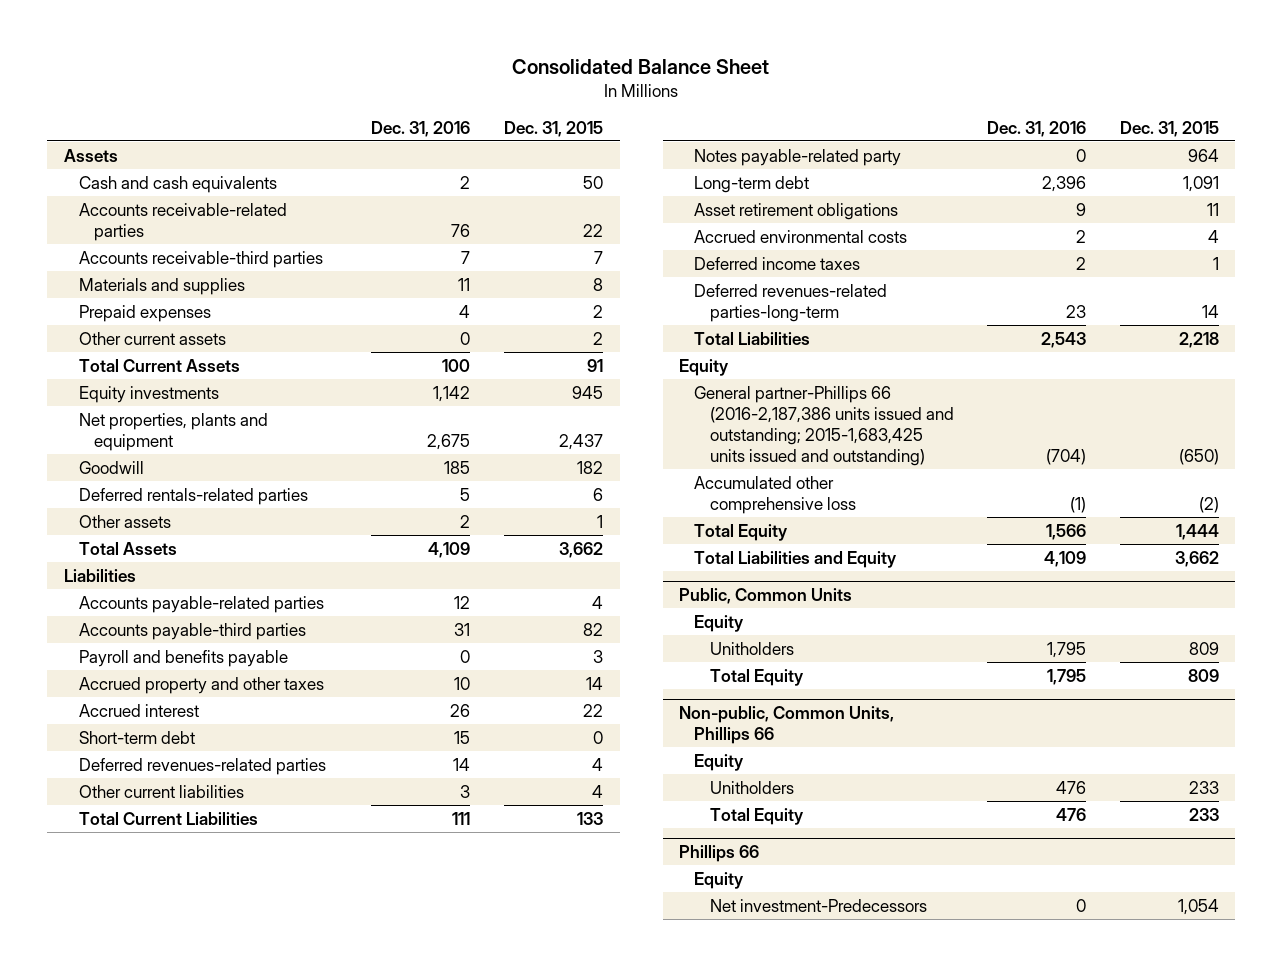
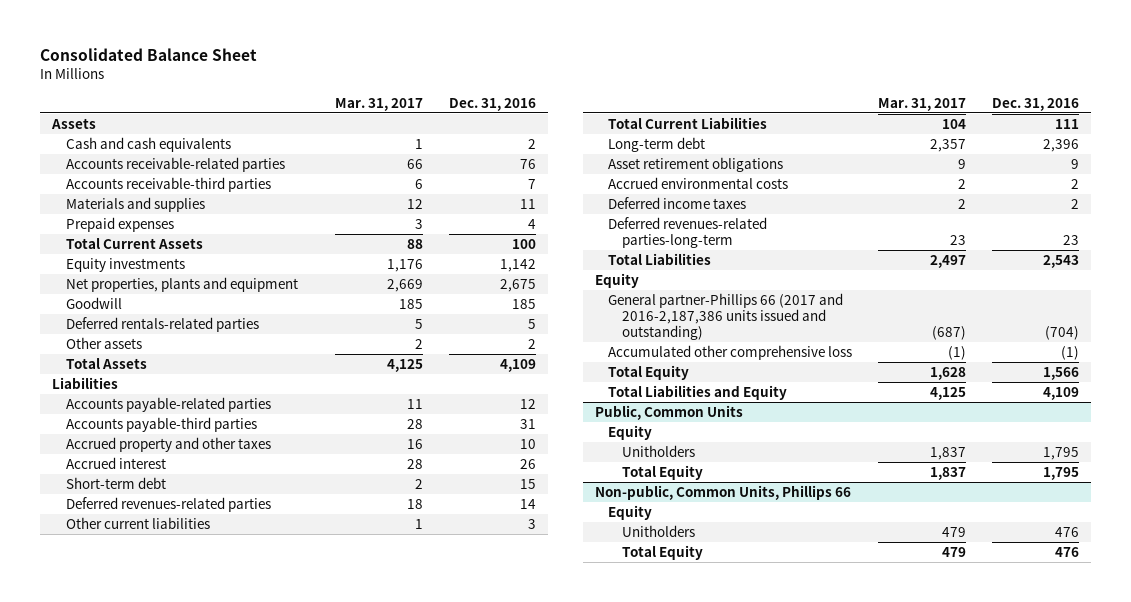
- | Dec. 31, 2016 | Dec. 31, 2015
+ | Mar. 31, 2017 | Dec. 31, 2016
- Other current assets | 0 | 2
- Payroll and benefits payable | 0 | 3
- Notes payable-related party | 0 | 964
- General partner-Phillips 66 (2016-2,187,386 units issued and outstanding; 2015-1,683,425 units issued and outstanding) | (704) | (650)
+ General partner-Phillips 66 (2017 and 2016-2,187,386 units issued and outstanding) | (687) | (704)
- Phillips 66
- Equity
- Net investment-Predecessors | 0 | 1,054

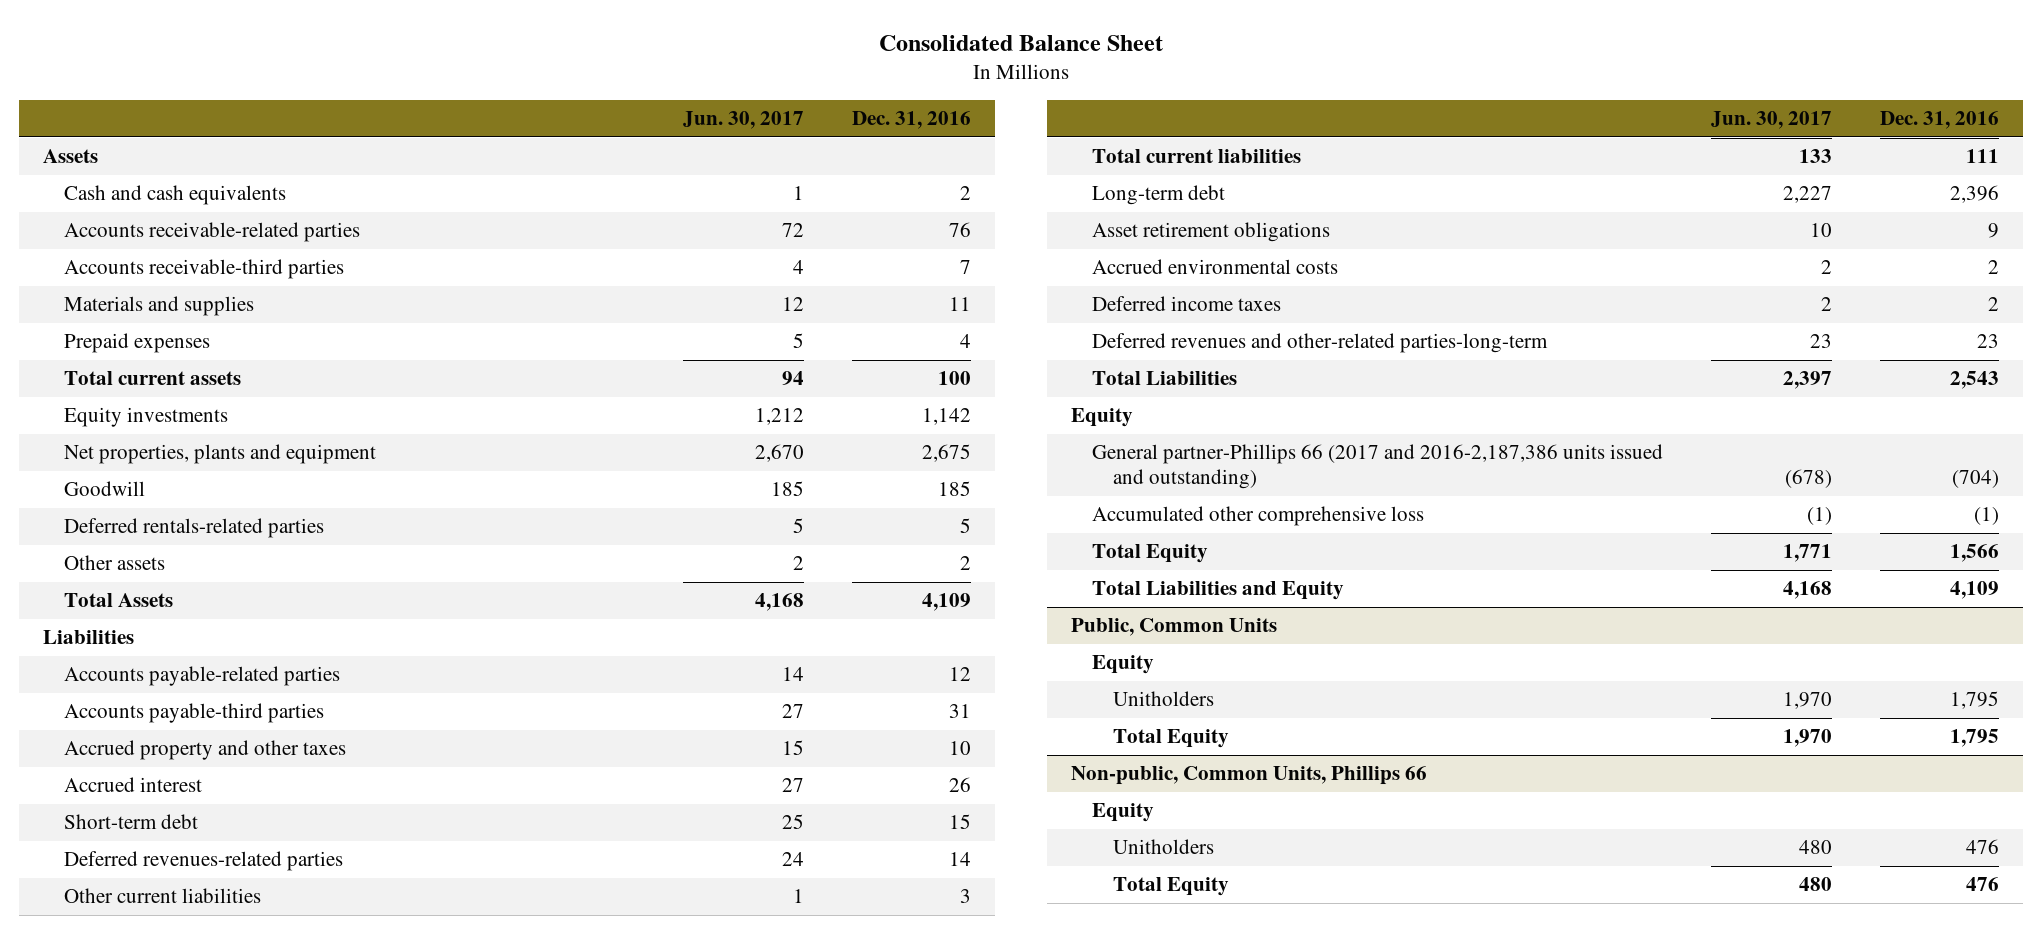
- | Mar. 31, 2017 | Dec. 31, 2016
+ | Jun. 30, 2017 | Dec. 31, 2016
- Total Current Assets | 88 | 100
+ Total current assets | 94 | 100
- Total Current Liabilities | 104 | 111
+ Total current liabilities | 133 | 111
- Deferred revenues-related parties-long-term | 23 | 23
+ Deferred revenues and other-related parties-long-term | 23 | 23

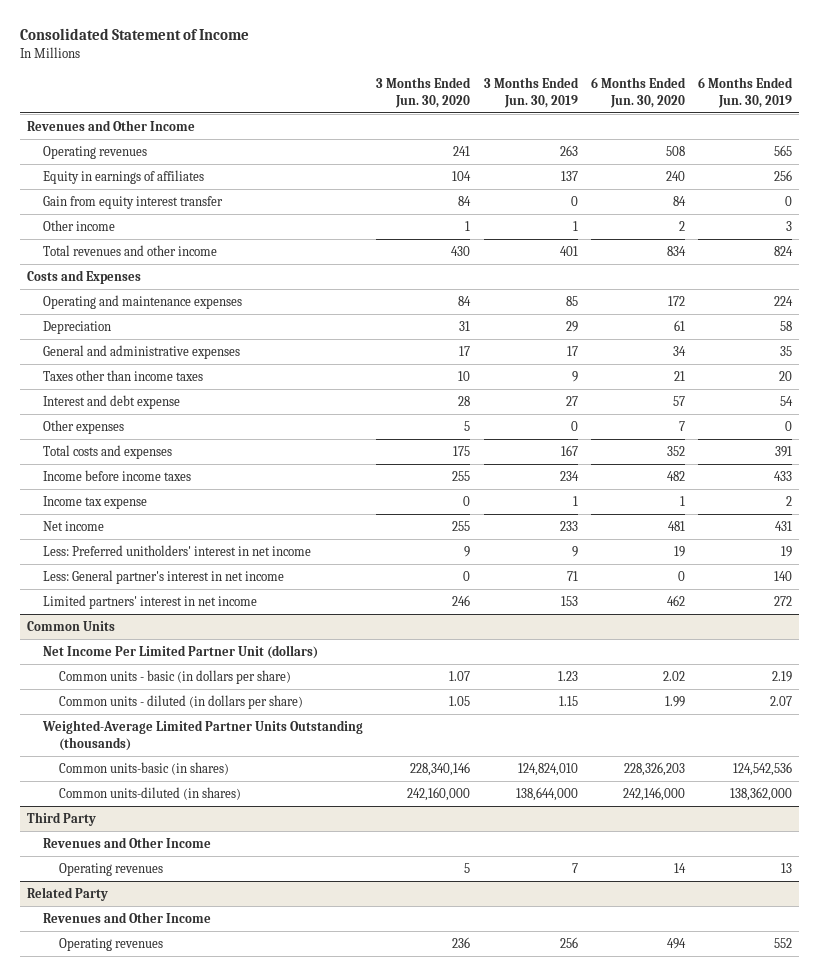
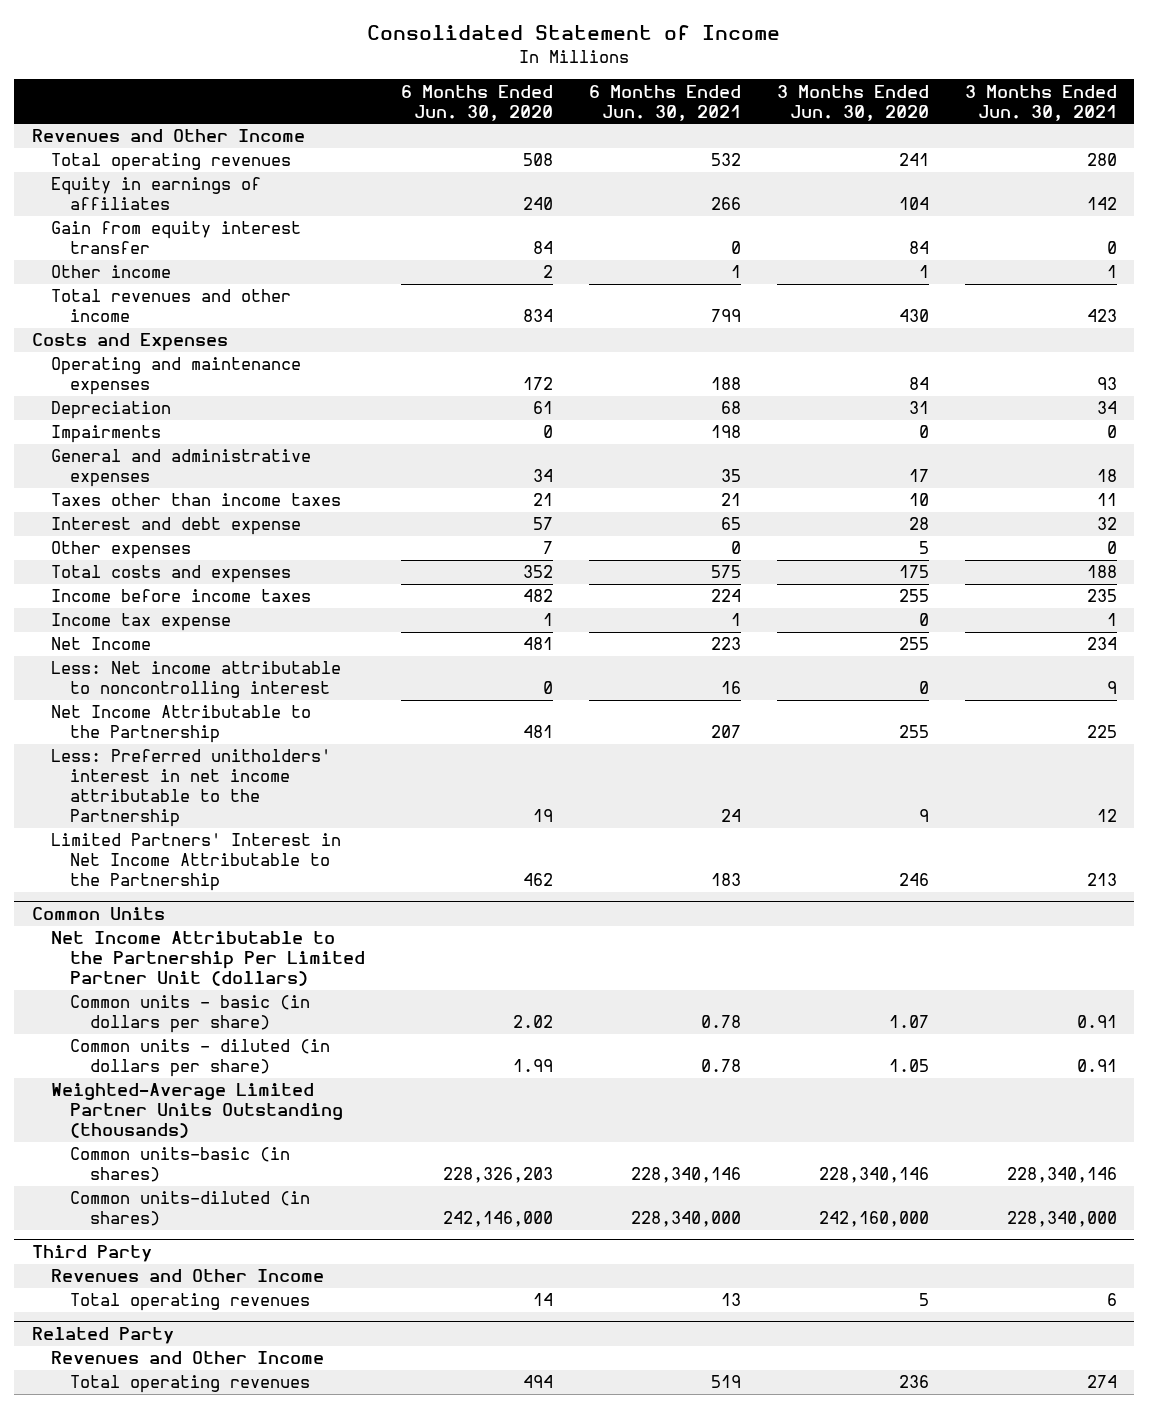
- | 3 Months Ended Jun. 30, 2020 | 3 Months Ended Jun. 30, 2019 | 6 Months Ended Jun. 30, 2020 | 6 Months Ended Jun. 30, 2019
+ | 6 Months Ended Jun. 30, 2020 | 6 Months Ended Jun. 30, 2021 | 3 Months Ended Jun. 30, 2020 | 3 Months Ended Jun. 30, 2021
- Operating revenues | 241 | 263 | 508 | 565
+ Total operating revenues | 508 | 532 | 241 | 280
+ Impairments | 0 | 198 | 0 | 0
- Net income | 255 | 233 | 481 | 431
- Less: Preferred unitholders' interest in net income | 9 | 9 | 19 | 19
- Less: General partner's interest in net income | 0 | 71 | 0 | 140
- Limited partners' interest in net income | 246 | 153 | 462 | 272
+ Net Income | 481 | 223 | 255 | 234
+ Less: Net income attributable to noncontrolling interest | 0 | 16 | 0 | 9
+ Net Income Attributable to the Partnership | 481 | 207 | 255 | 225
+ Less: Preferred unitholders' interest in net income attributable to the Partnership | 19 | 24 | 9 | 12
+ Limited Partners' Interest in Net Income Attributable to the Partnership | 462 | 183 | 246 | 213
@ Common Units
- Net Income Per Limited Partner Unit (dollars)
+ Net Income Attributable to the Partnership Per Limited Partner Unit (dollars)
@ Third Party
- Operating revenues | 5 | 7 | 14 | 13
+ Total operating revenues | 14 | 13 | 5 | 6
@ Related Party
- Operating revenues | 236 | 256 | 494 | 552
+ Total operating revenues | 494 | 519 | 236 | 274

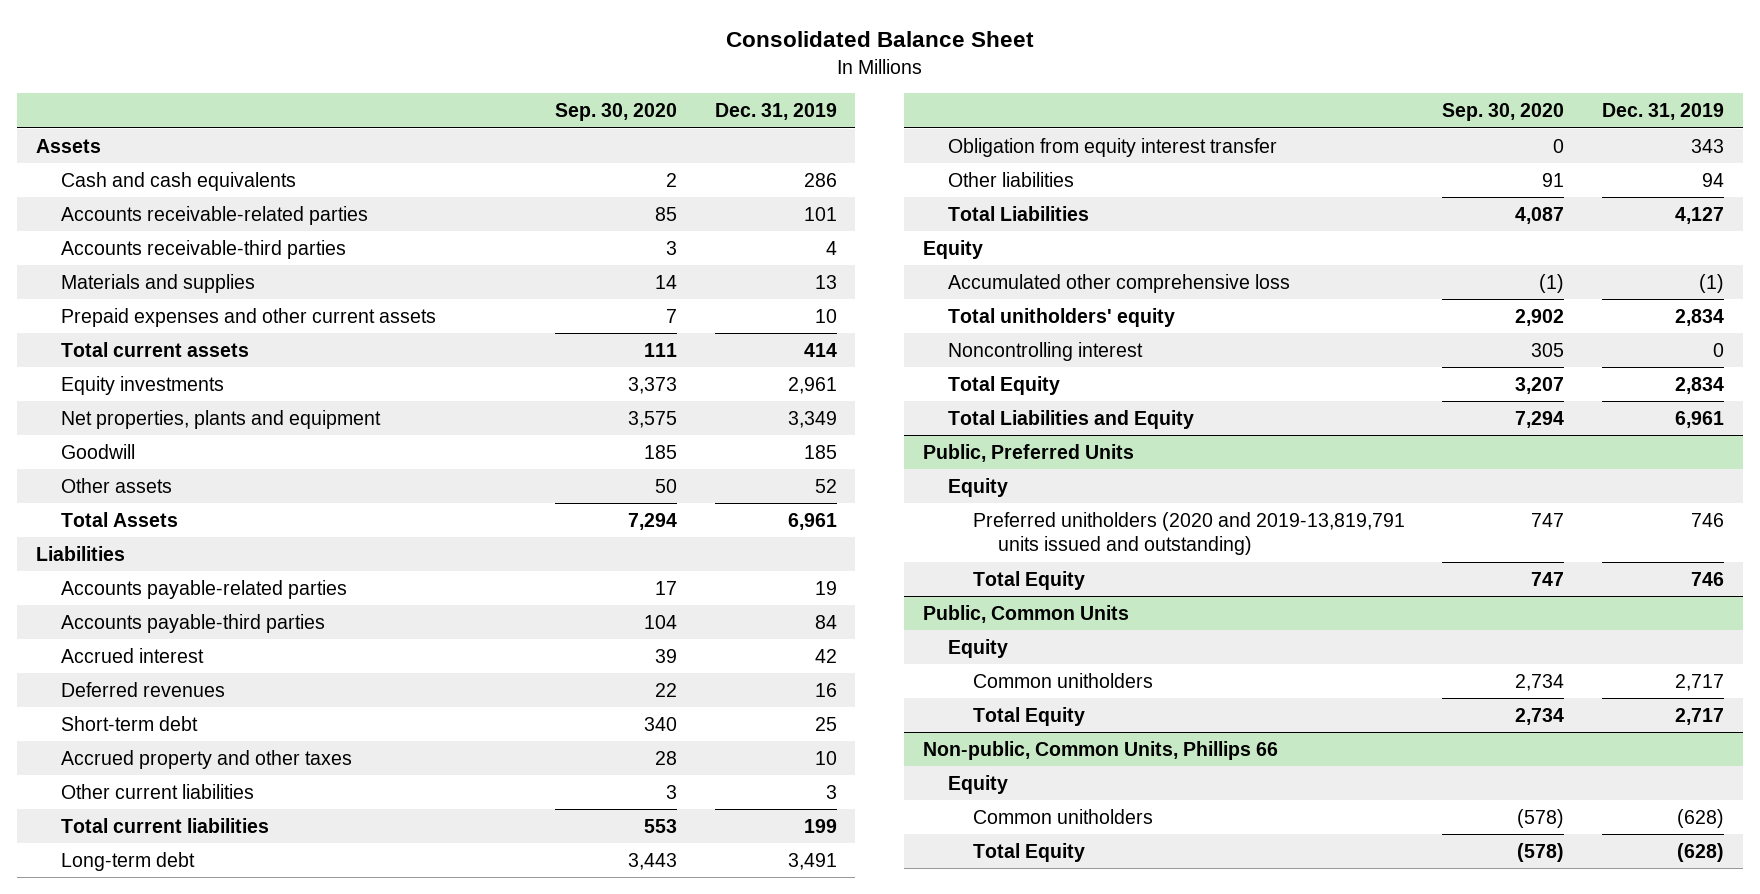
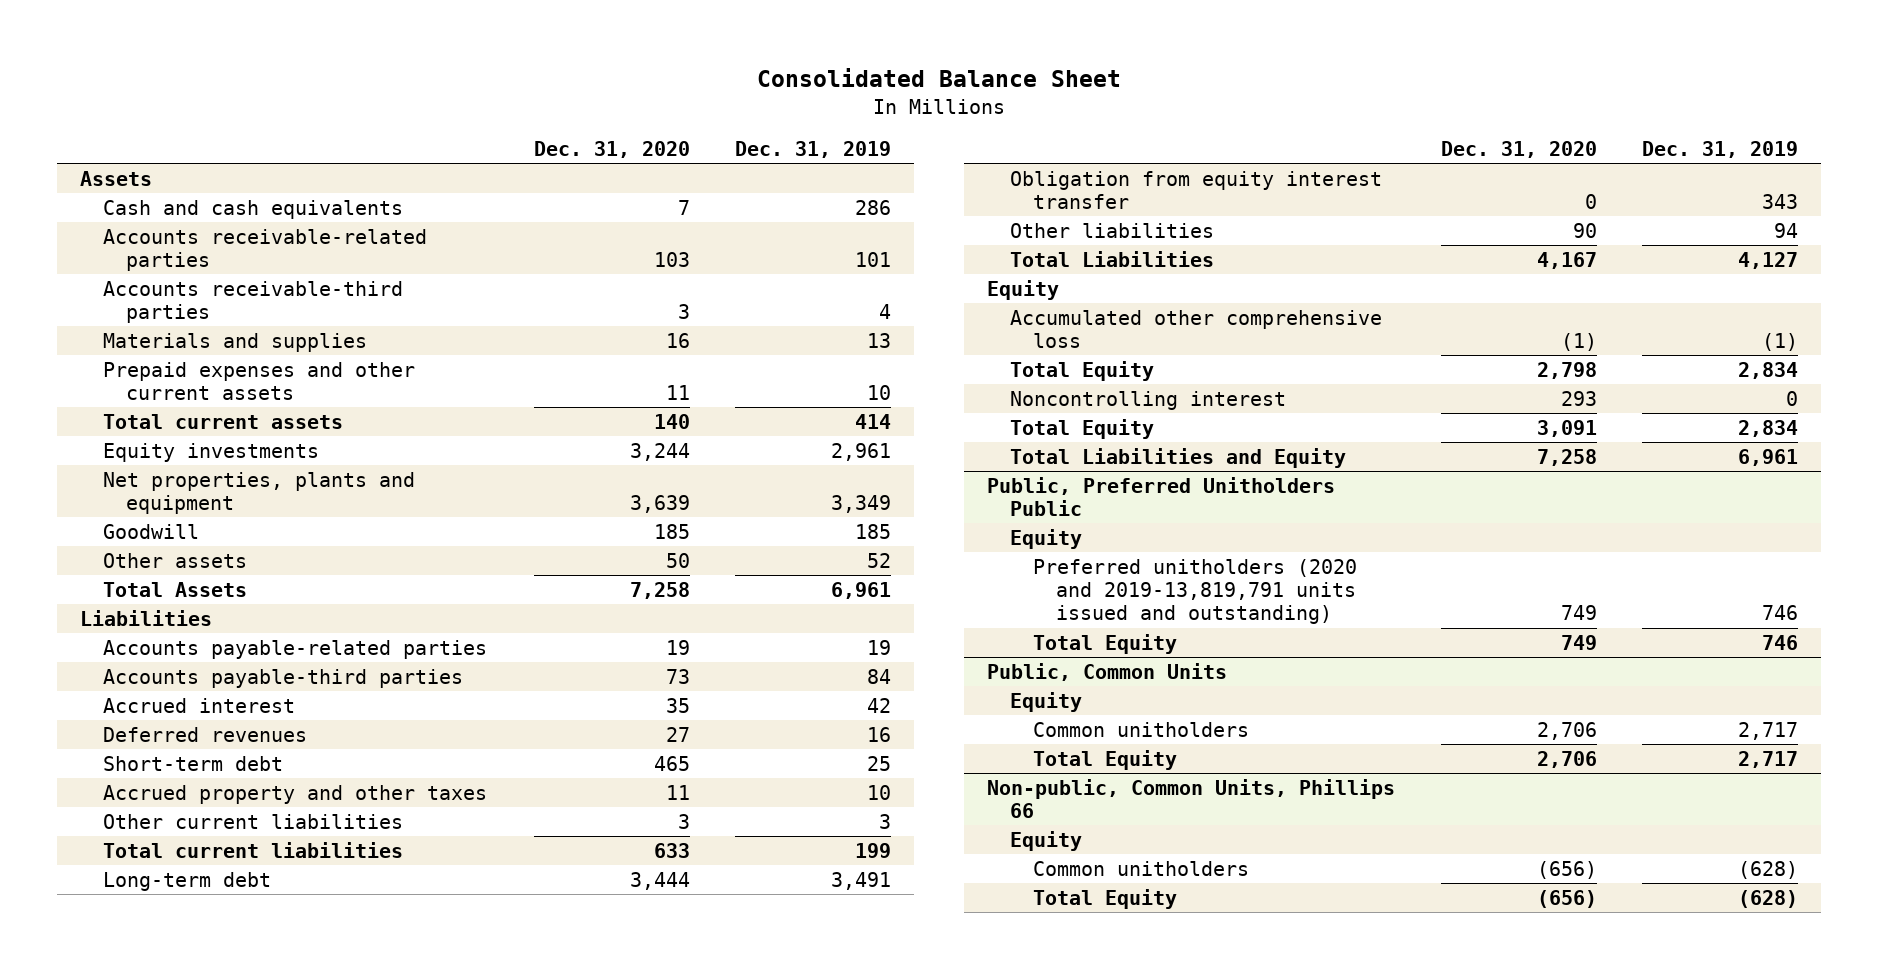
- | Sep. 30, 2020 | Dec. 31, 2019
+ | Dec. 31, 2020 | Dec. 31, 2019
- Total unitholders' equity | 2,902 | 2,834
+ Total Equity | 2,798 | 2,834
- Public, Preferred Units
+ Public, Preferred Unitholders Public

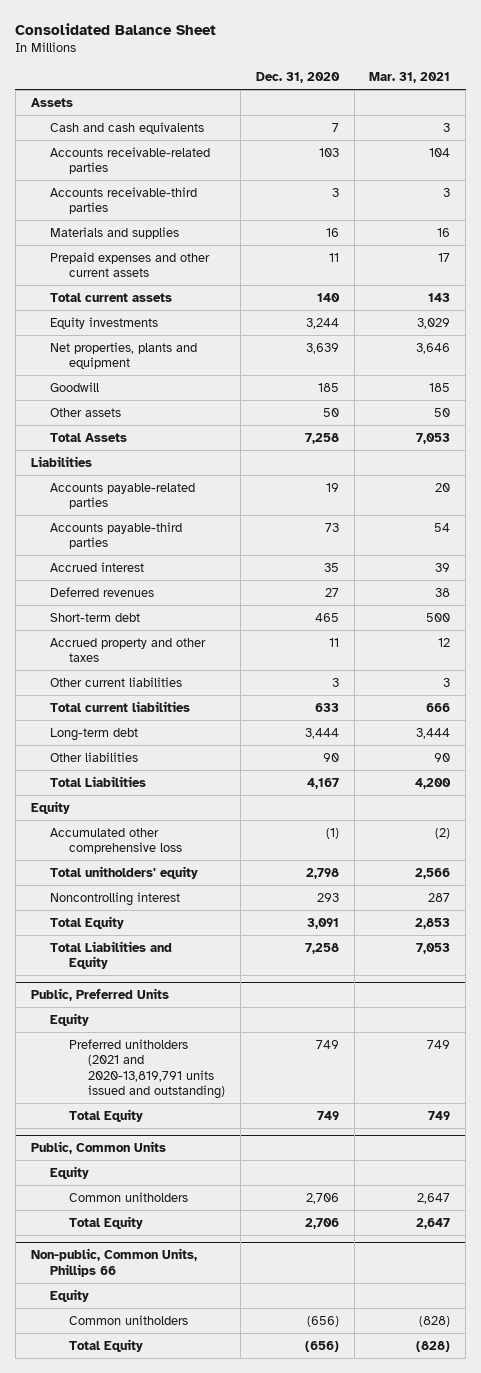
- | Dec. 31, 2020 | Dec. 31, 2019
+ | Dec. 31, 2020 | Mar. 31, 2021
- Obligation from equity interest transfer | 0 | 343
- Total Equity | 2,798 | 2,834
+ Total unitholders' equity | 2,798 | 2,566
- Public, Preferred Unitholders Public
+ Public, Preferred Units
- Preferred unitholders (2020 and 2019-13,819,791 units issued and outstanding) | 749 | 746
+ Preferred unitholders (2021 and 2020-13,819,791 units issued and outstanding) | 749 | 749

